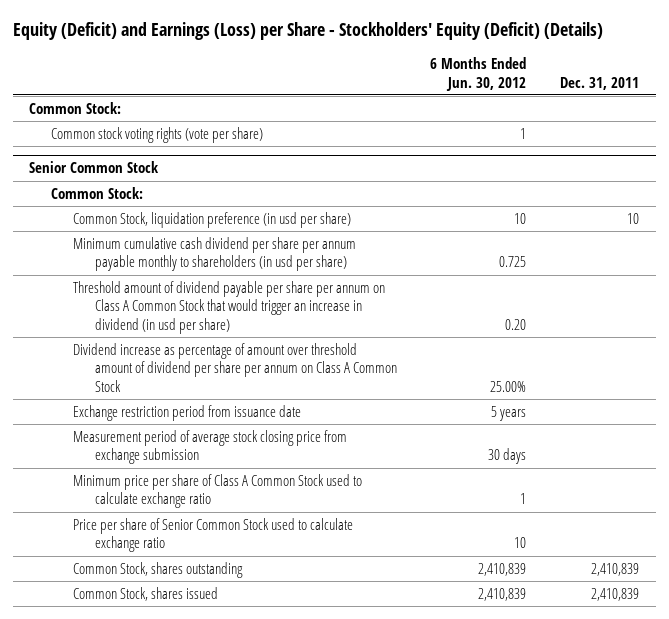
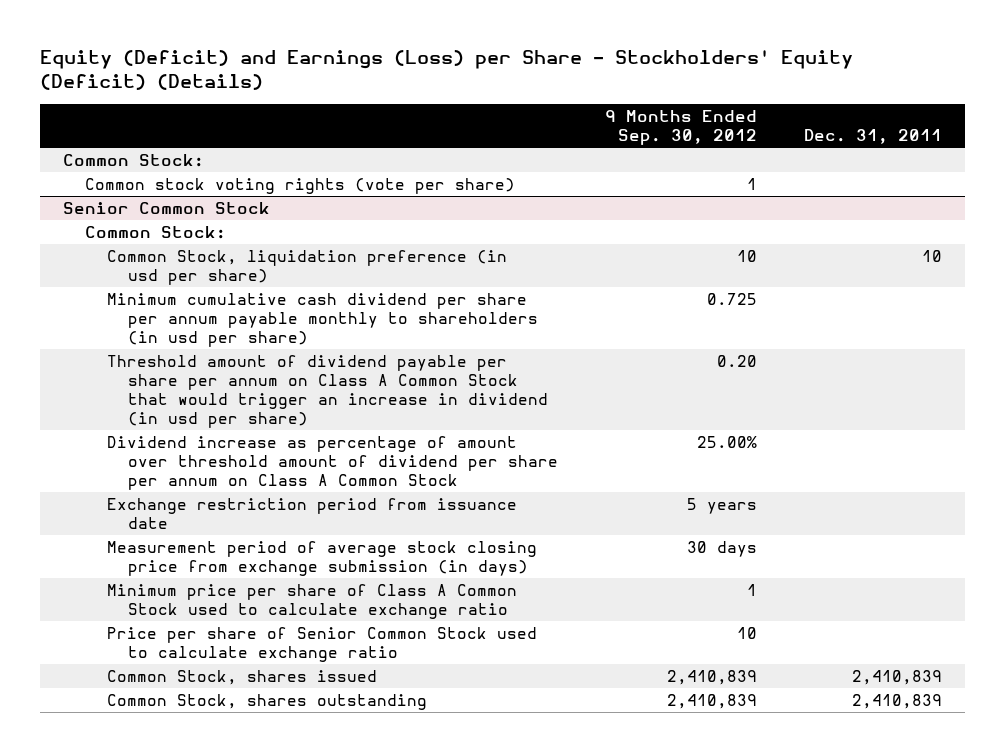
- | 6 Months Ended Jun. 30, 2012 | Dec. 31, 2011
+ | 9 Months Ended Sep. 30, 2012 | Dec. 31, 2011
@ Senior Common Stock
- Measurement period of average stock closing price from exchange submission | 30 days |
+ Measurement period of average stock closing price from exchange submission (in days) | 30 days |
moved down: Common Stock, shares outstanding | 2,410,839 | 2,410,839

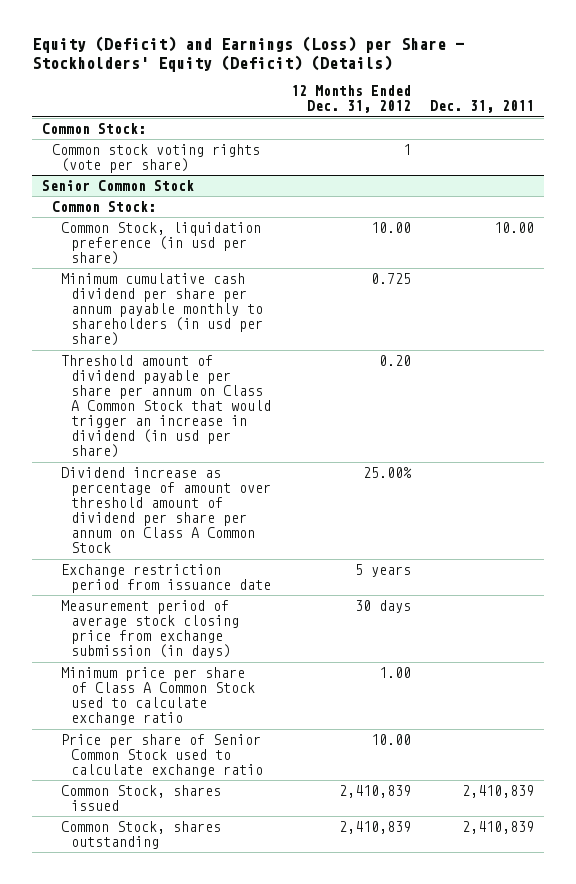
- | 9 Months Ended Sep. 30, 2012 | Dec. 31, 2011
+ | 12 Months Ended Dec. 31, 2012 | Dec. 31, 2011
@ Senior Common Stock
- Common Stock, liquidation preference (in usd per share) | 10 | 10
+ Common Stock, liquidation preference (in usd per share) | 10.00 | 10.00

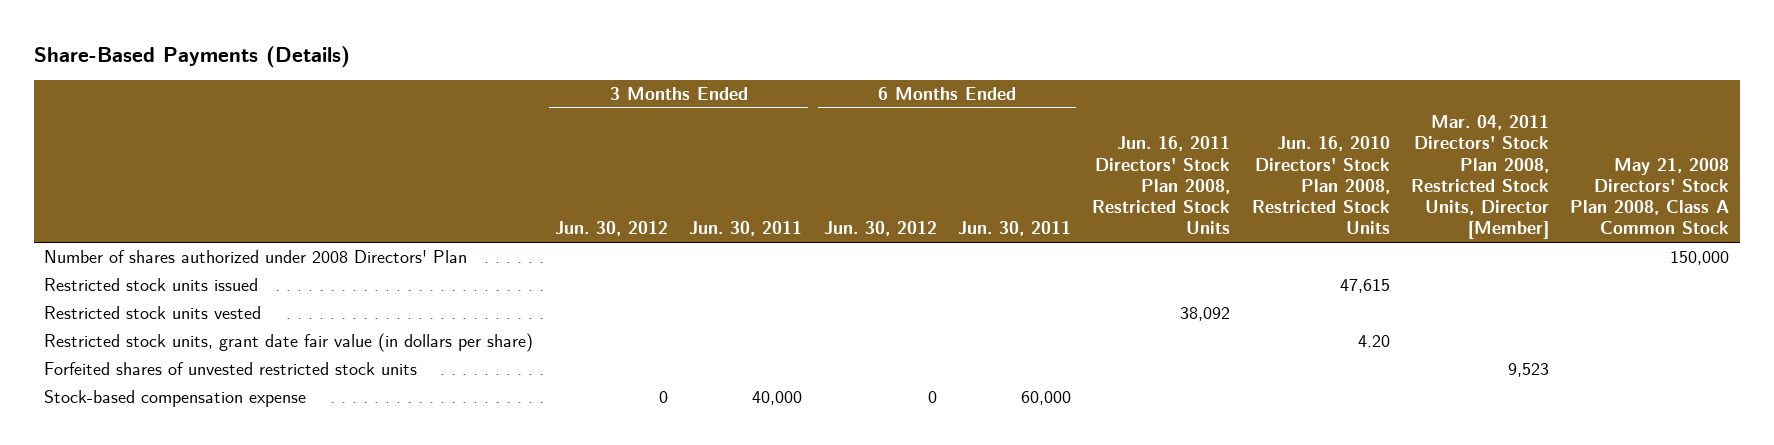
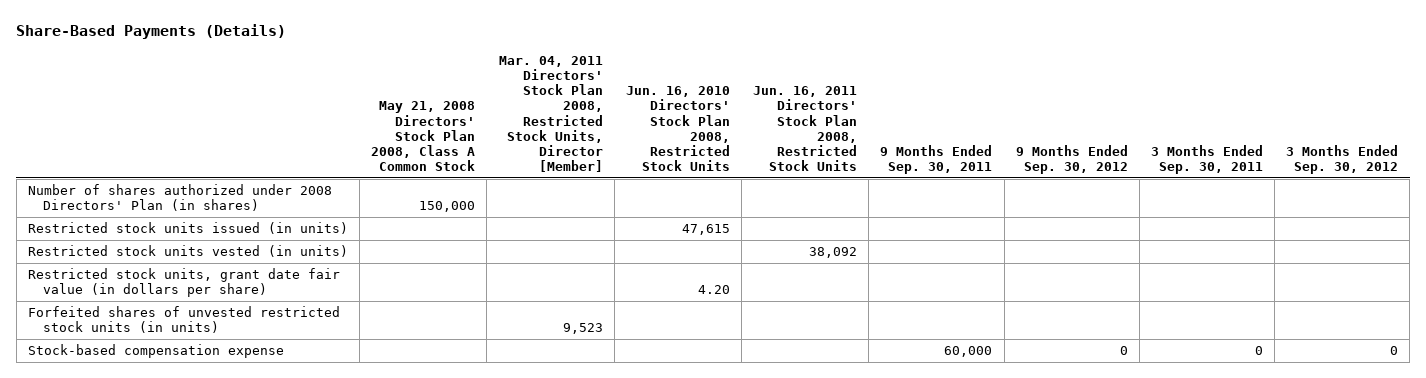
- | 3 Months Ended Jun. 30, 2012 | 3 Months Ended Jun. 30, 2011 | 6 Months Ended Jun. 30, 2012 | 6 Months Ended Jun. 30, 2011 | Jun. 16, 2011 Directors' Stock Plan 2008, Restricted Stock Units | Jun. 16, 2010 Directors' Stock Plan 2008, Restricted Stock Units | Mar. 04, 2011 Directors' Stock Plan 2008, Restricted Stock Units, Director [Member] | May 21, 2008 Directors' Stock Plan 2008, Class A Common Stock
+ | May 21, 2008 Directors' Stock Plan 2008, Class A Common Stock | Mar. 04, 2011 Directors' Stock Plan 2008, Restricted Stock Units, Director [Member] | Jun. 16, 2010 Directors' Stock Plan 2008, Restricted Stock Units | Jun. 16, 2011 Directors' Stock Plan 2008, Restricted Stock Units | 9 Months Ended Sep. 30, 2011 | 9 Months Ended Sep. 30, 2012 | 3 Months Ended Sep. 30, 2011 | 3 Months Ended Sep. 30, 2012
- Number of shares authorized under 2008 Directors' Plan | | | | | | | | 150,000
- Restricted stock units issued | | | | | | 47,615 | |
- Restricted stock units vested | | | | | 38,092 | | |
+ Number of shares authorized under 2008 Directors' Plan (in shares) | 150,000 | | | | | | |
+ Restricted stock units issued (in units) | | | 47,615 | | | | |
+ Restricted stock units vested (in units) | | | | 38,092 | | | |
- Forfeited shares of unvested restricted stock units | | | | | | | 9,523 |
+ Forfeited shares of unvested restricted stock units (in units) | | 9,523 | | | | | |

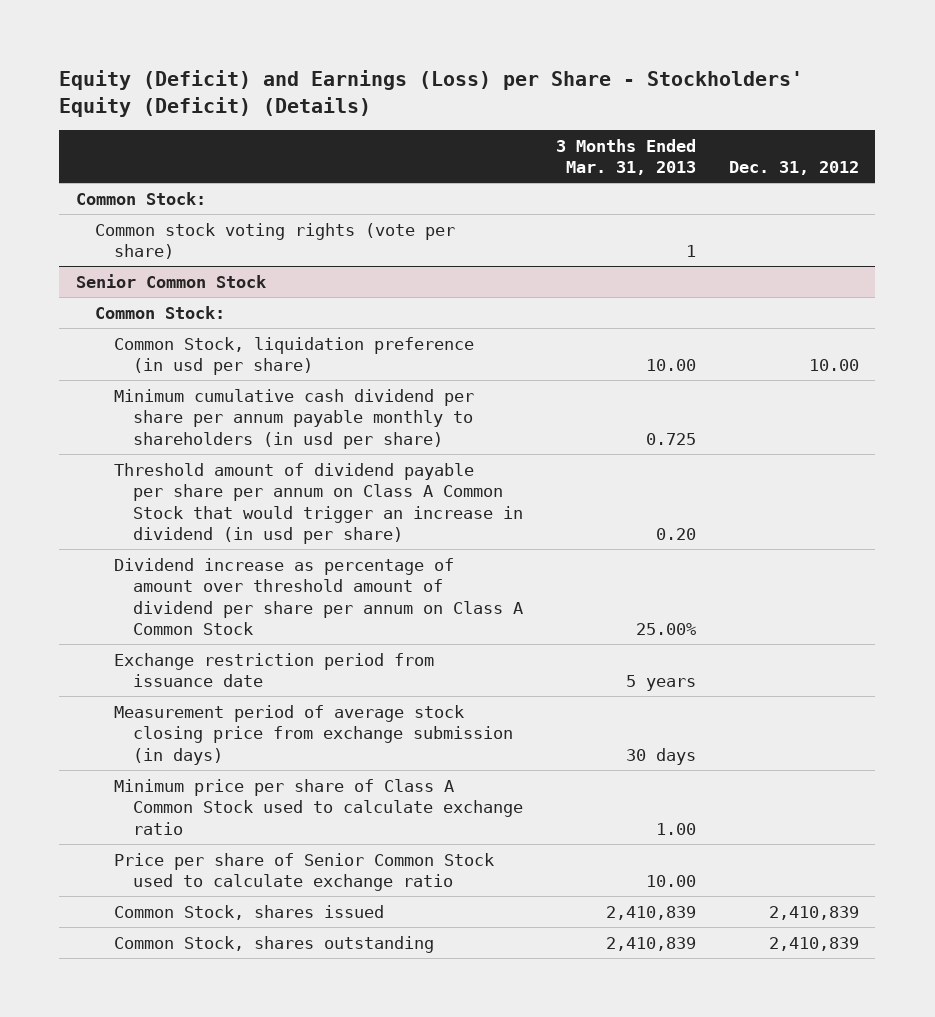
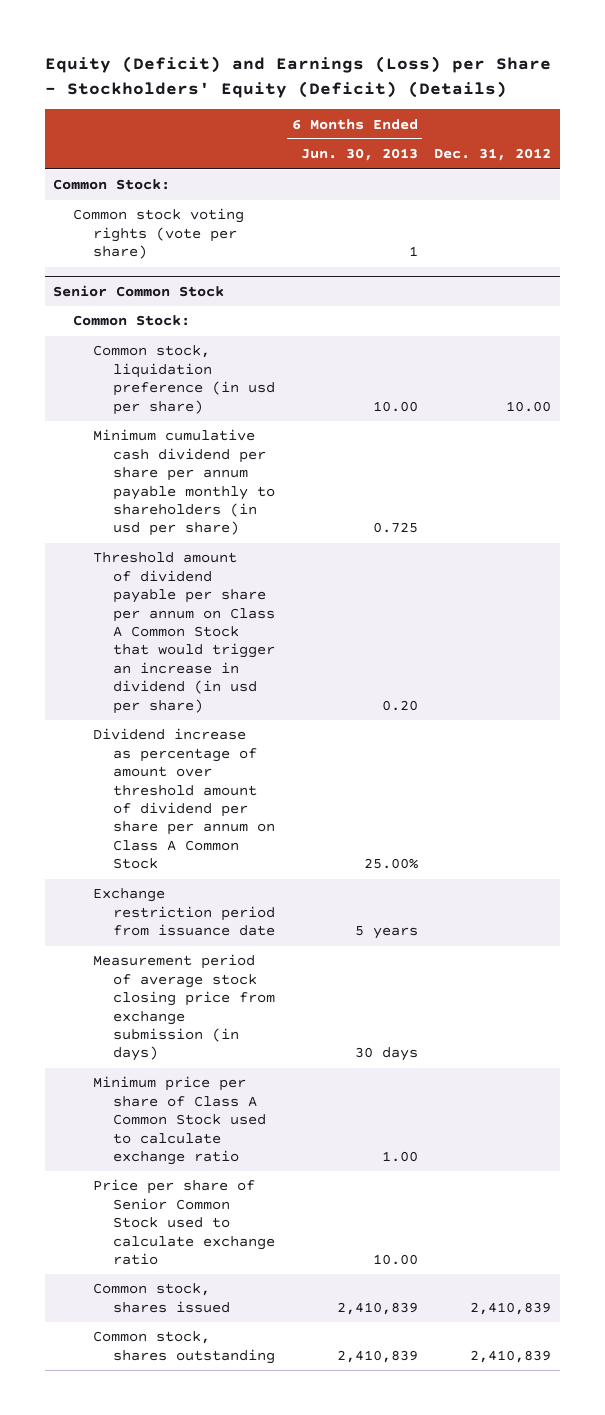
- | 3 Months Ended Mar. 31, 2013 | Dec. 31, 2012
+ | 6 Months Ended Jun. 30, 2013 | Dec. 31, 2012
@ Senior Common Stock
- Common Stock, liquidation preference (in usd per share) | 10.00 | 10.00
+ Common stock, liquidation preference (in usd per share) | 10.00 | 10.00
- Common Stock, shares issued | 2,410,839 | 2,410,839
- Common Stock, shares outstanding | 2,410,839 | 2,410,839
+ Common stock, shares issued | 2,410,839 | 2,410,839
+ Common stock, shares outstanding | 2,410,839 | 2,410,839

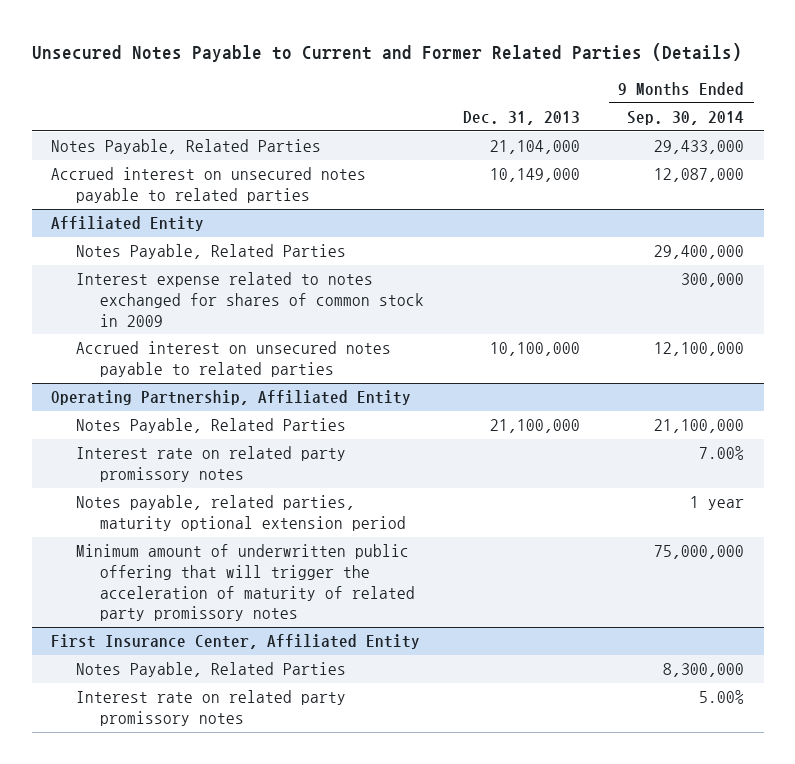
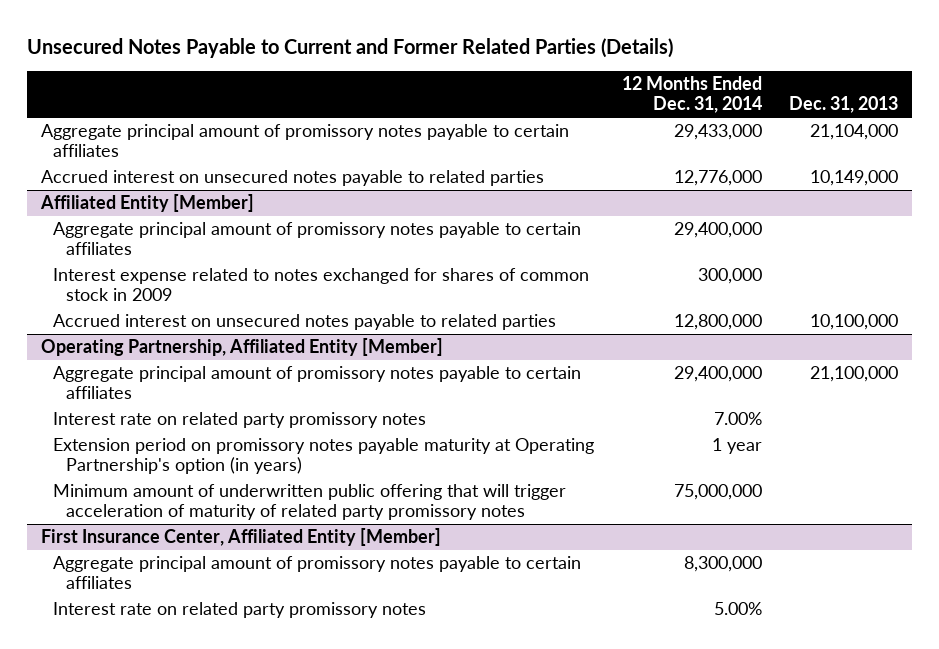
- | Dec. 31, 2013 | 9 Months Ended Sep. 30, 2014
+ | 12 Months Ended Dec. 31, 2014 | Dec. 31, 2013
- Notes Payable, Related Parties | 21,104,000 | 29,433,000
+ Aggregate principal amount of promissory notes payable to certain affiliates | 29,433,000 | 21,104,000
- Affiliated Entity
- Notes Payable, Related Parties | | 29,400,000
+ Affiliated Entity [Member]
+ Aggregate principal amount of promissory notes payable to certain affiliates | 29,400,000 |
- Operating Partnership, Affiliated Entity
- Notes Payable, Related Parties | 21,100,000 | 21,100,000
+ Operating Partnership, Affiliated Entity [Member]
+ Aggregate principal amount of promissory notes payable to certain affiliates | 29,400,000 | 21,100,000
- Notes payable, related parties, maturity optional extension period | | 1 year
- Minimum amount of underwritten public offering that will trigger the acceleration of maturity of related party promissory notes | | 75,000,000
- First Insurance Center, Affiliated Entity
- Notes Payable, Related Parties | | 8,300,000
+ Extension period on promissory notes payable maturity at Operating Partnership's option (in years) | 1 year |
+ Minimum amount of underwritten public offering that will trigger acceleration of maturity of related party promissory notes | 75,000,000 |
+ First Insurance Center, Affiliated Entity [Member]
+ Aggregate principal amount of promissory notes payable to certain affiliates | 8,300,000 |

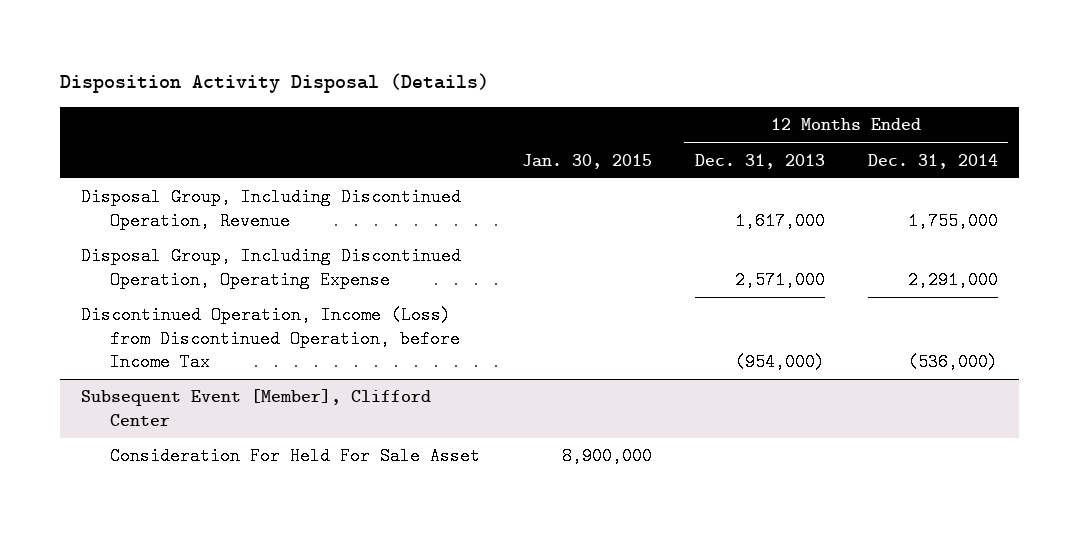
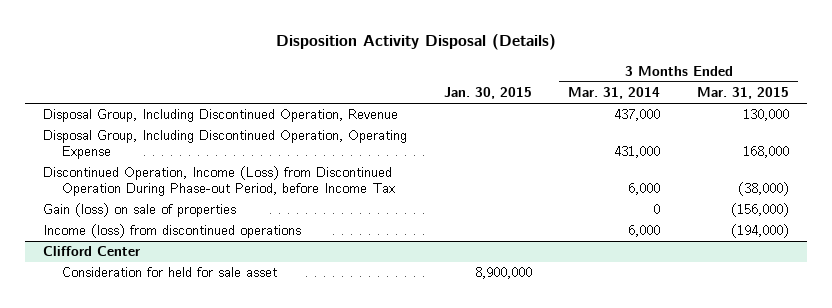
- | Jan. 30, 2015 | 12 Months Ended Dec. 31, 2013 | 12 Months Ended Dec. 31, 2014
+ | Jan. 30, 2015 | 3 Months Ended Mar. 31, 2014 | 3 Months Ended Mar. 31, 2015
- Discontinued Operation, Income (Loss) from Discontinued Operation, before Income Tax | | (954,000) | (536,000)
- Subsequent Event [Member], Clifford Center
- Consideration For Held For Sale Asset | 8,900,000 | |
+ Discontinued Operation, Income (Loss) from Discontinued Operation During Phase-out Period, before Income Tax | | 6,000 | (38,000)
+ Gain (loss) on sale of properties | | 0 | (156,000)
+ Income (loss) from discontinued operations | | 6,000 | (194,000)
+ Clifford Center
+ Consideration for held for sale asset | 8,900,000 | |

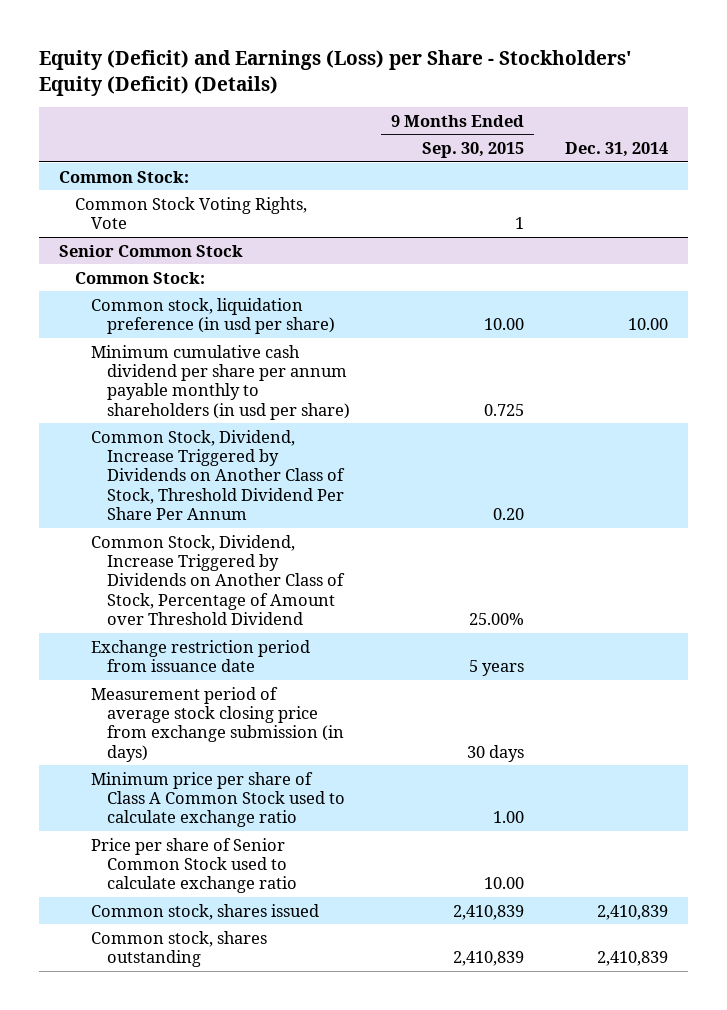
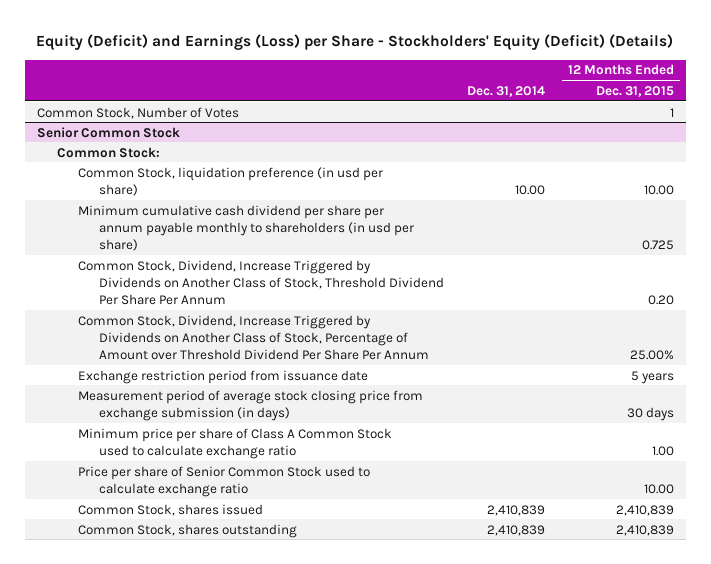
- | 9 Months Ended Sep. 30, 2015 | Dec. 31, 2014
+ | Dec. 31, 2014 | 12 Months Ended Dec. 31, 2015
- Common Stock:
- Common Stock Voting Rights, Vote | 1 |
+ Common Stock, Number of Votes | | 1
@ Senior Common Stock
- Common stock, liquidation preference (in usd per share) | 10.00 | 10.00
+ Common Stock, liquidation preference (in usd per share) | 10.00 | 10.00
- Common Stock, Dividend, Increase Triggered by Dividends on Another Class of Stock, Percentage of Amount over Threshold Dividend | 25.00% |
+ Common Stock, Dividend, Increase Triggered by Dividends on Another Class of Stock, Percentage of Amount over Threshold Dividend Per Share Per Annum | | 25.00%
- Common stock, shares issued | 2,410,839 | 2,410,839
- Common stock, shares outstanding | 2,410,839 | 2,410,839
+ Common Stock, shares issued | 2,410,839 | 2,410,839
+ Common Stock, shares outstanding | 2,410,839 | 2,410,839

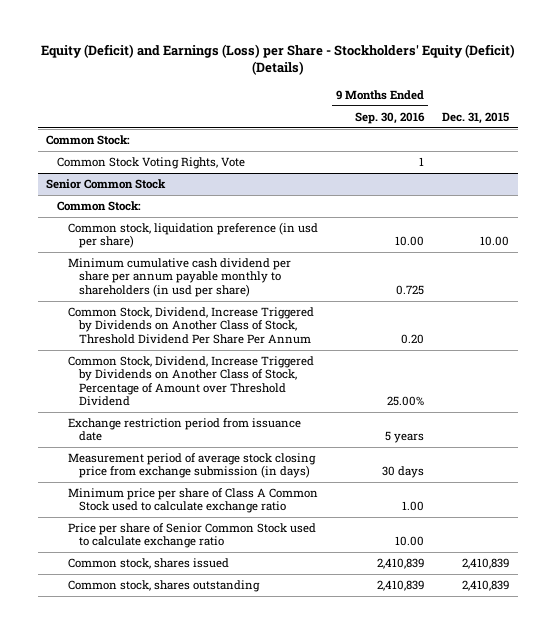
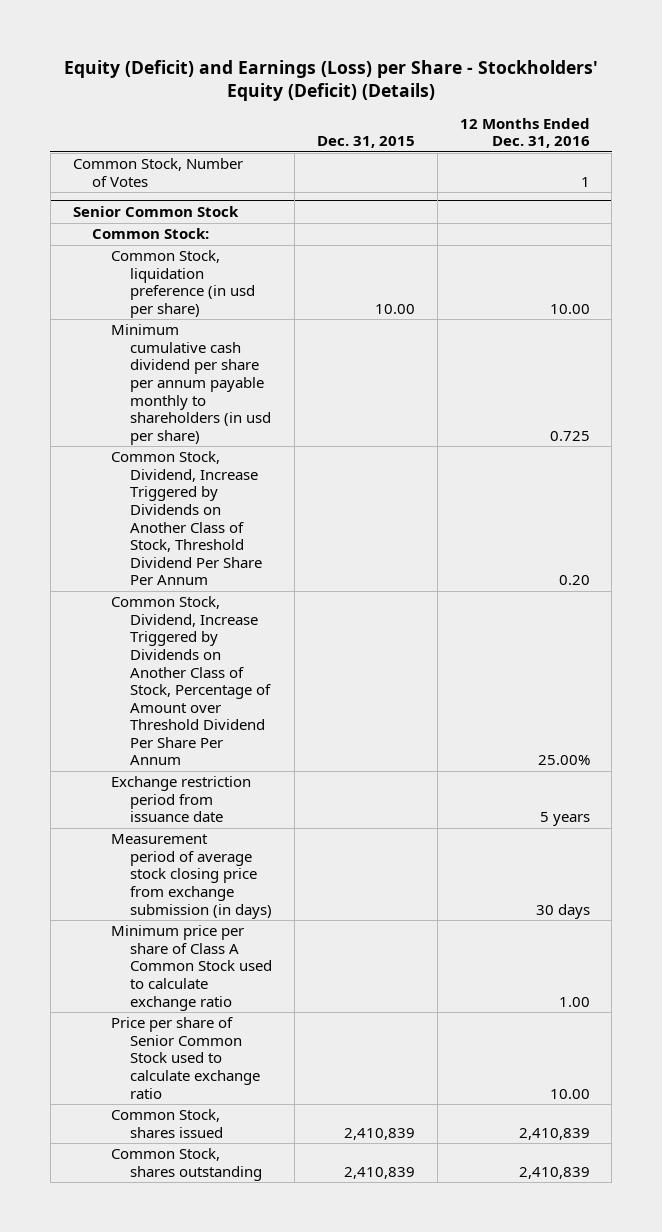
- | 9 Months Ended Sep. 30, 2016 | Dec. 31, 2015
+ | Dec. 31, 2015 | 12 Months Ended Dec. 31, 2016
- Common Stock:
- Common Stock Voting Rights, Vote | 1 |
+ Common Stock, Number of Votes | | 1
@ Senior Common Stock
- Common stock, liquidation preference (in usd per share) | 10.00 | 10.00
+ Common Stock, liquidation preference (in usd per share) | 10.00 | 10.00
- Common Stock, Dividend, Increase Triggered by Dividends on Another Class of Stock, Percentage of Amount over Threshold Dividend | 25.00% |
+ Common Stock, Dividend, Increase Triggered by Dividends on Another Class of Stock, Percentage of Amount over Threshold Dividend Per Share Per Annum | | 25.00%
- Common stock, shares issued | 2,410,839 | 2,410,839
- Common stock, shares outstanding | 2,410,839 | 2,410,839
+ Common Stock, shares issued | 2,410,839 | 2,410,839
+ Common Stock, shares outstanding | 2,410,839 | 2,410,839

